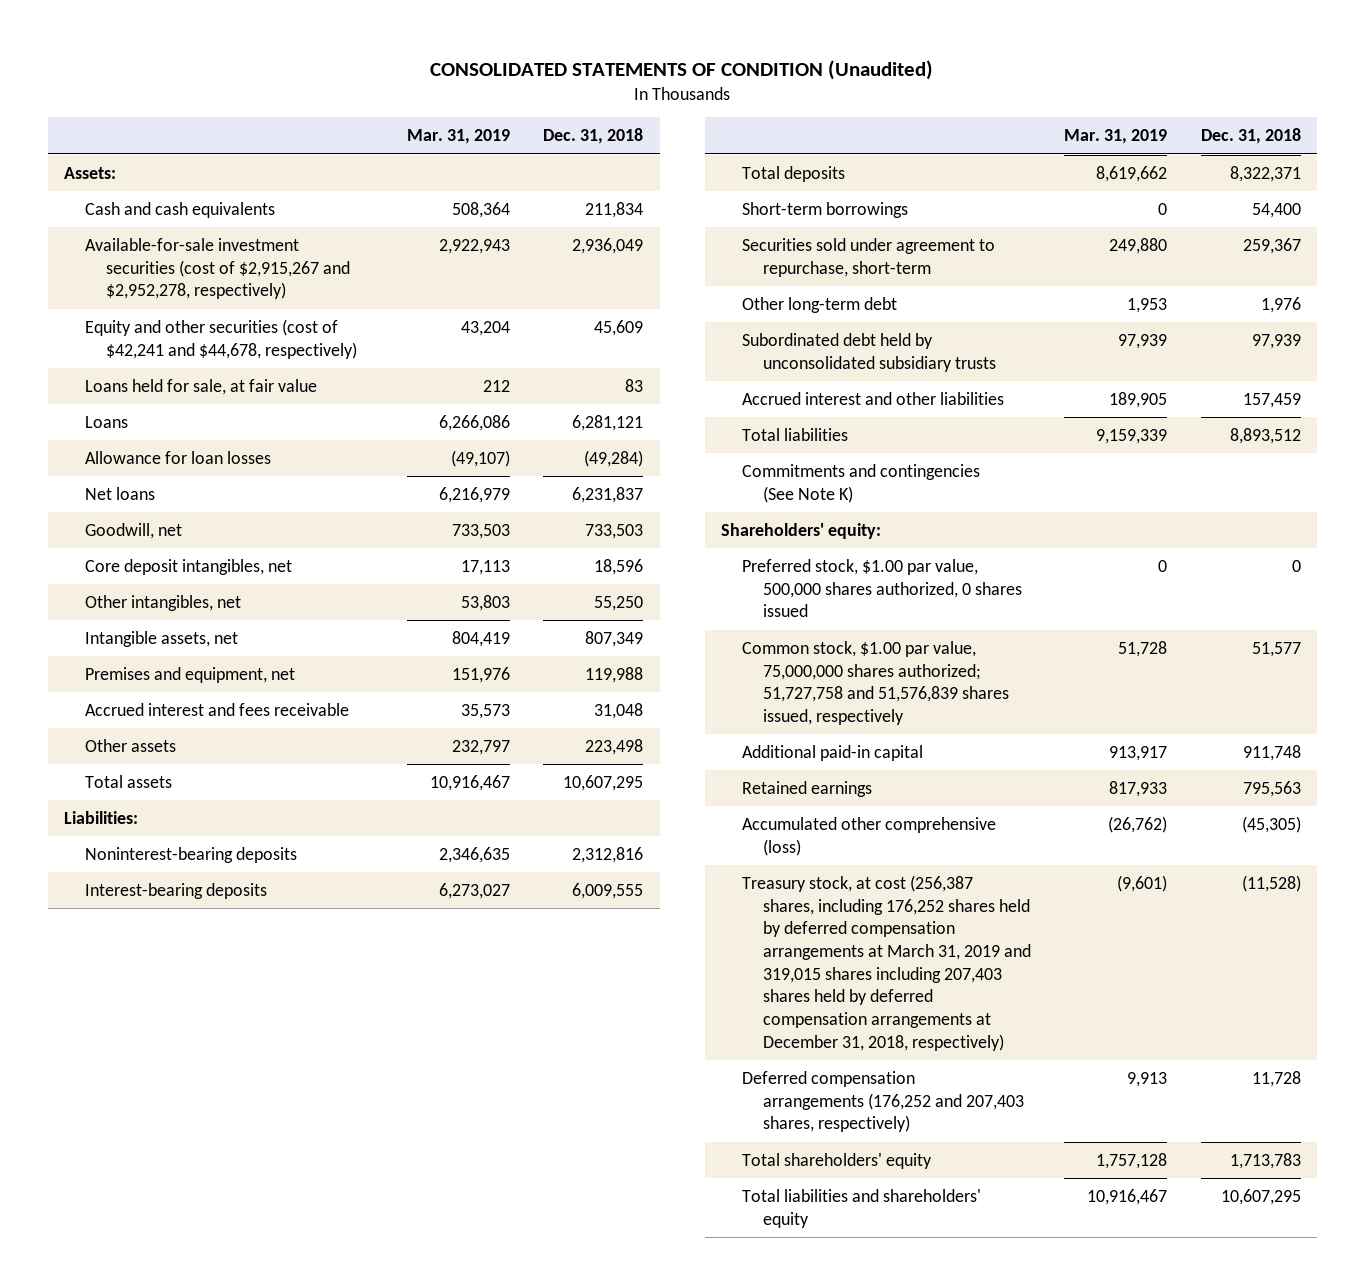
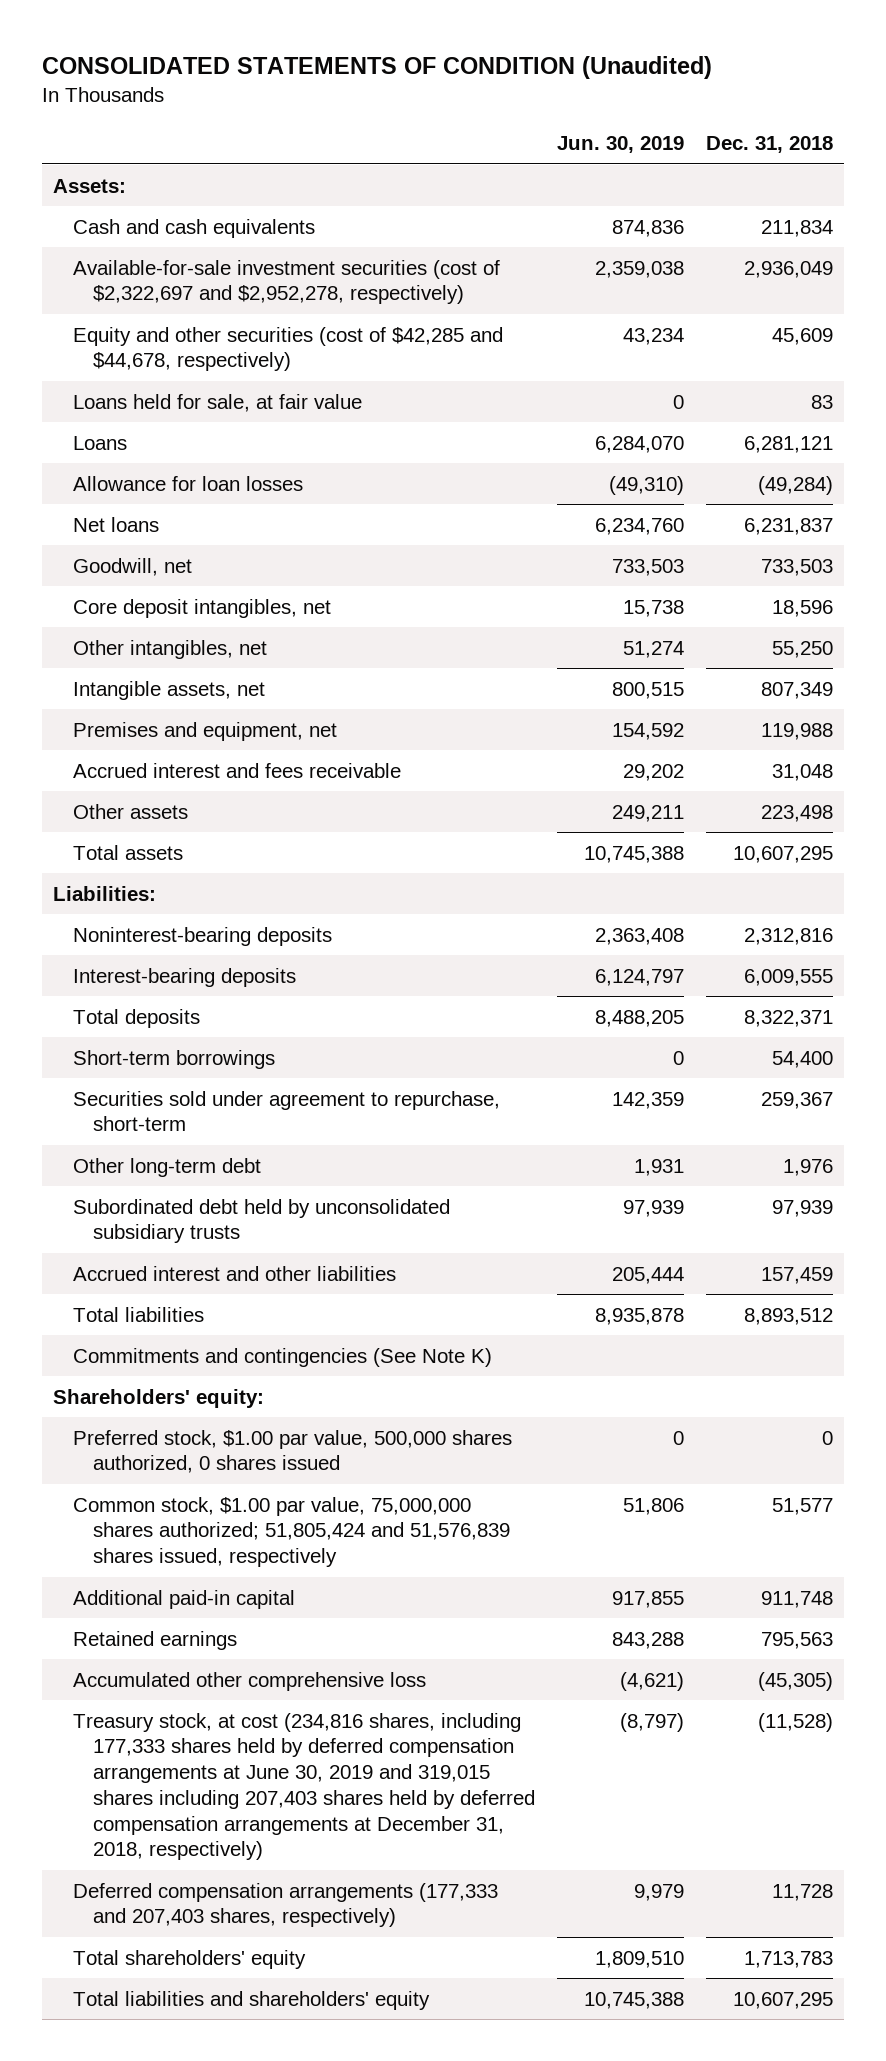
- | Mar. 31, 2019 | Dec. 31, 2018
+ | Jun. 30, 2019 | Dec. 31, 2018
- Available-for-sale investment securities (cost of $2,915,267 and $2,952,278, respectively) | 2,922,943 | 2,936,049
- Equity and other securities (cost of $42,241 and $44,678, respectively) | 43,204 | 45,609
+ Available-for-sale investment securities (cost of $2,322,697 and $2,952,278, respectively) | 2,359,038 | 2,936,049
+ Equity and other securities (cost of $42,285 and $44,678, respectively) | 43,234 | 45,609
- Common stock, $1.00 par value, 75,000,000 shares authorized; 51,727,758 and 51,576,839 shares issued, respectively | 51,728 | 51,577
+ Common stock, $1.00 par value, 75,000,000 shares authorized; 51,805,424 and 51,576,839 shares issued, respectively | 51,806 | 51,577
- Accumulated other comprehensive (loss) | (26,762) | (45,305)
- Treasury stock, at cost (256,387 shares, including 176,252 shares held by deferred compensation arrangements at March 31, 2019 and 319,015 shares including 207,403 shares held by deferred compensation arrangements at December 31, 2018, respectively) | (9,601) | (11,528)
- Deferred compensation arrangements (176,252 and 207,403 shares, respectively) | 9,913 | 11,728
+ Accumulated other comprehensive loss | (4,621) | (45,305)
+ Treasury stock, at cost (234,816 shares, including 177,333 shares held by deferred compensation arrangements at June 30, 2019 and 319,015 shares including 207,403 shares held by deferred compensation arrangements at December 31, 2018, respectively) | (8,797) | (11,528)
+ Deferred compensation arrangements (177,333 and 207,403 shares, respectively) | 9,979 | 11,728

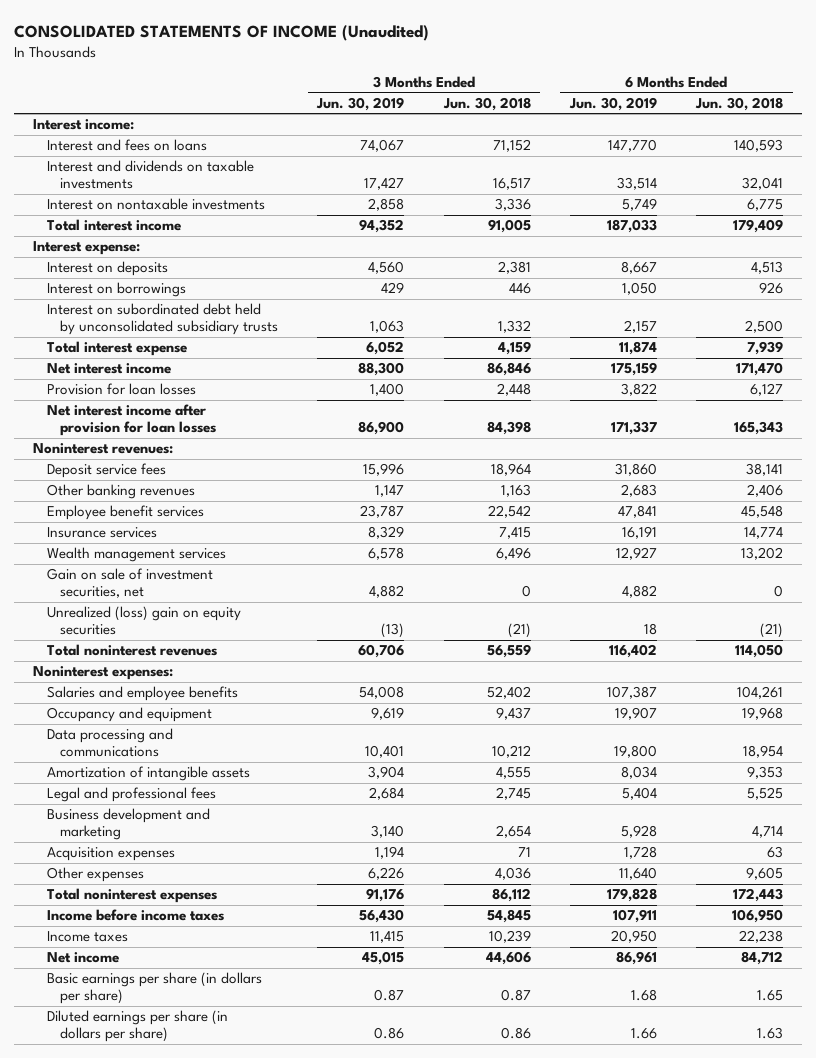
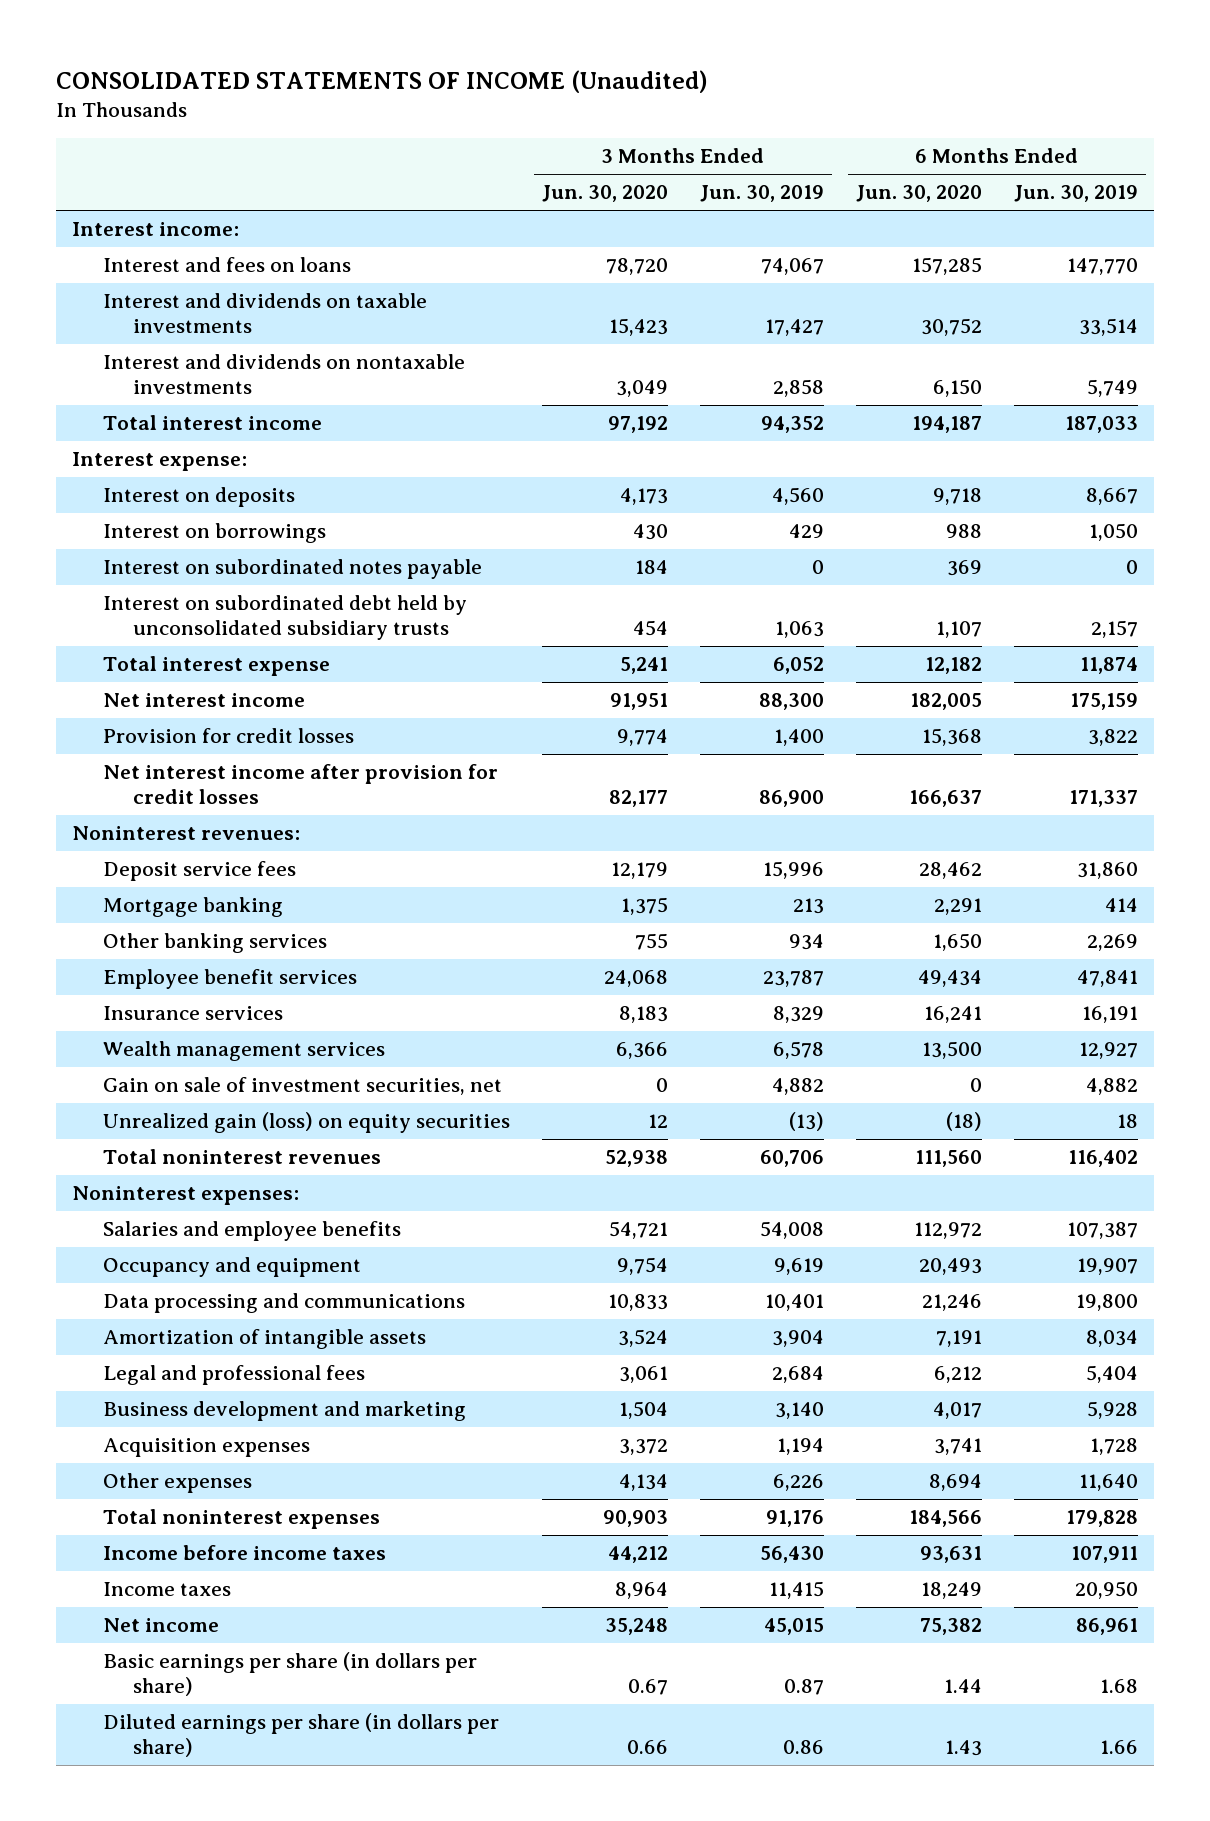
- | 3 Months Ended Jun. 30, 2019 | 3 Months Ended Jun. 30, 2018 | 6 Months Ended Jun. 30, 2019 | 6 Months Ended Jun. 30, 2018
+ | 3 Months Ended Jun. 30, 2020 | 3 Months Ended Jun. 30, 2019 | 6 Months Ended Jun. 30, 2020 | 6 Months Ended Jun. 30, 2019
- Interest on nontaxable investments | 2,858 | 3,336 | 5,749 | 6,775
+ Interest and dividends on nontaxable investments | 3,049 | 2,858 | 6,150 | 5,749
+ Interest on subordinated notes payable | 184 | 0 | 369 | 0
- Provision for loan losses | 1,400 | 2,448 | 3,822 | 6,127
- Net interest income after provision for loan losses | 86,900 | 84,398 | 171,337 | 165,343
+ Provision for credit losses | 9,774 | 1,400 | 15,368 | 3,822
+ Net interest income after provision for credit losses | 82,177 | 86,900 | 166,637 | 171,337
- Other banking revenues | 1,147 | 1,163 | 2,683 | 2,406
+ Mortgage banking | 1,375 | 213 | 2,291 | 414
+ Other banking services | 755 | 934 | 1,650 | 2,269
- Unrealized (loss) gain on equity securities | (13) | (21) | 18 | (21)
+ Unrealized gain (loss) on equity securities | 12 | (13) | (18) | 18

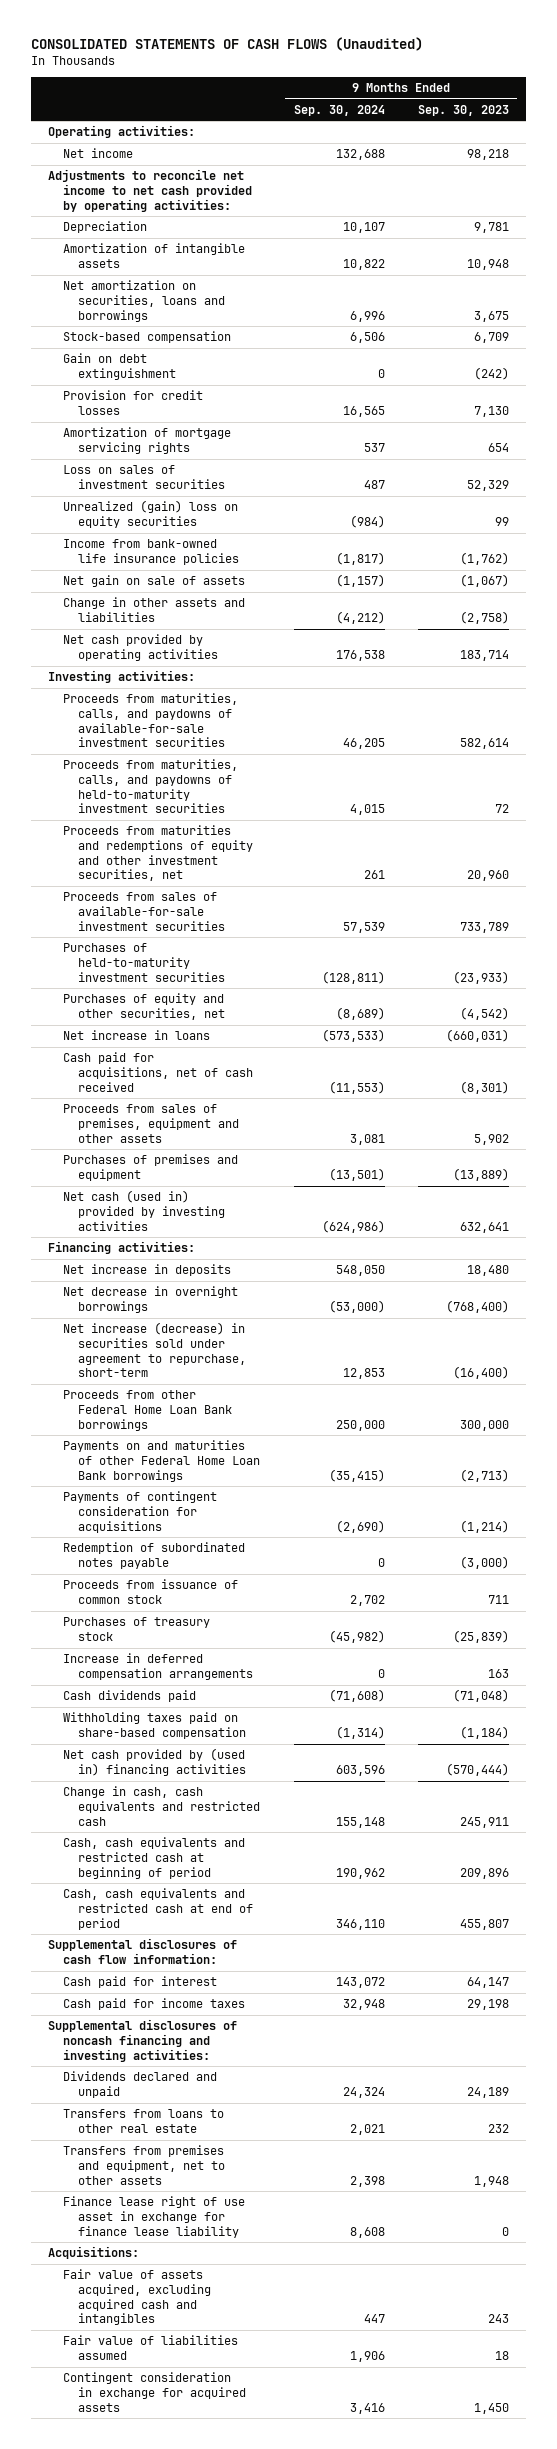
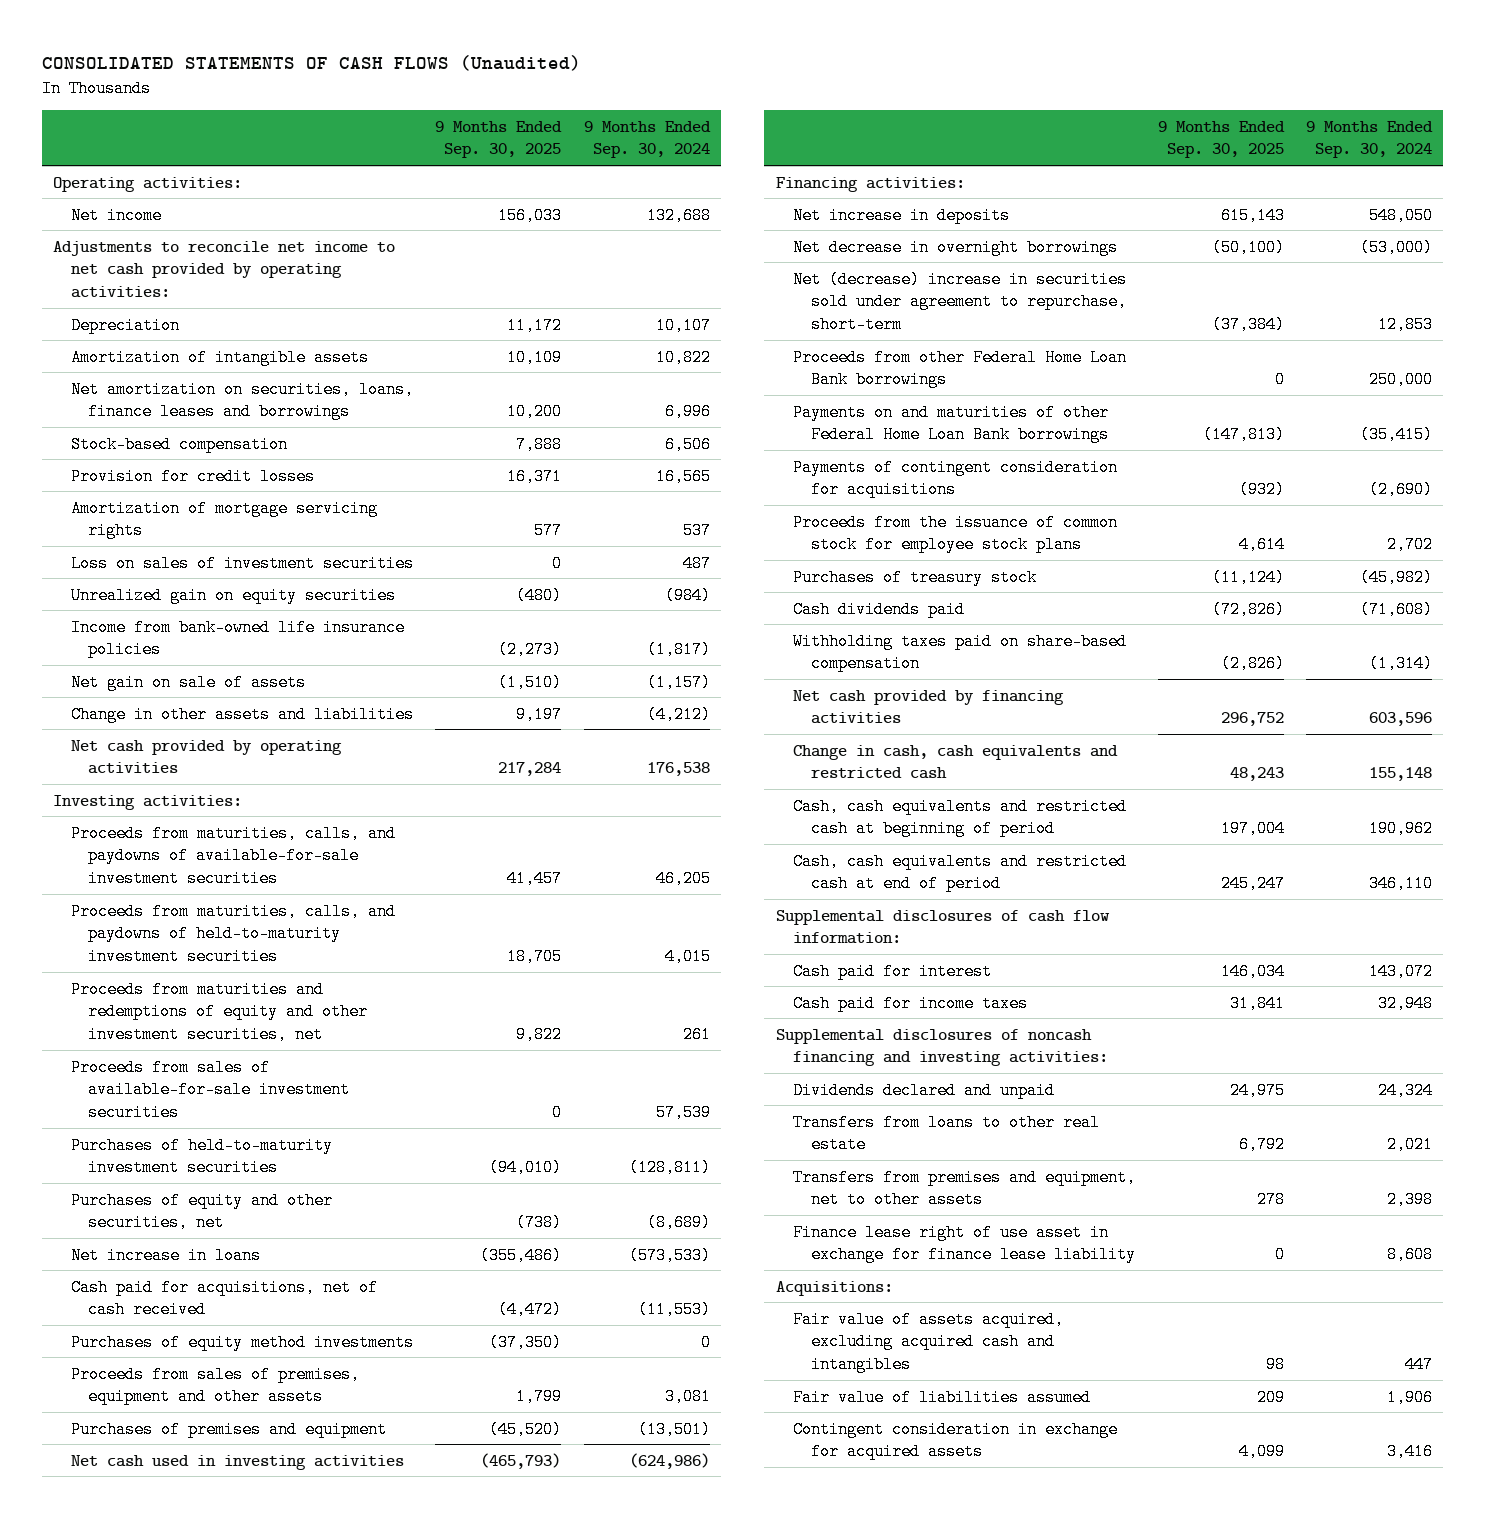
- | 9 Months Ended Sep. 30, 2024 | 9 Months Ended Sep. 30, 2023
+ | 9 Months Ended Sep. 30, 2025 | 9 Months Ended Sep. 30, 2024
- Net amortization on securities, loans and borrowings | 6,996 | 3,675
+ Net amortization on securities, loans, finance leases and borrowings | 10,200 | 6,996
- Gain on debt extinguishment | 0 | (242)
- Unrealized (gain) loss on equity securities | (984) | 99
+ Unrealized gain on equity securities | (480) | (984)
+ Purchases of equity method investments | (37,350) | 0
- Net cash (used in) provided by investing activities | (624,986) | 632,641
+ Net cash used in investing activities | (465,793) | (624,986)
- Net increase (decrease) in securities sold under agreement to repurchase, short-term | 12,853 | (16,400)
+ Net (decrease) increase in securities sold under agreement to repurchase, short-term | (37,384) | 12,853
- Redemption of subordinated notes payable | 0 | (3,000)
- Proceeds from issuance of common stock | 2,702 | 711
+ Proceeds from the issuance of common stock for employee stock plans | 4,614 | 2,702
- Increase in deferred compensation arrangements | 0 | 163
- Net cash provided by (used in) financing activities | 603,596 | (570,444)
+ Net cash provided by financing activities | 296,752 | 603,596

